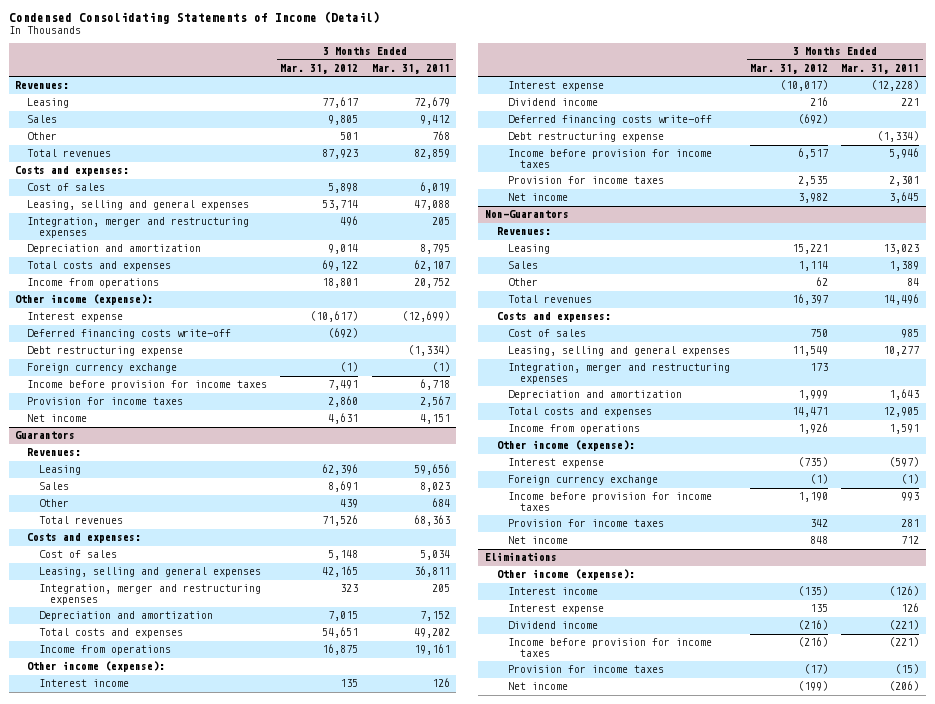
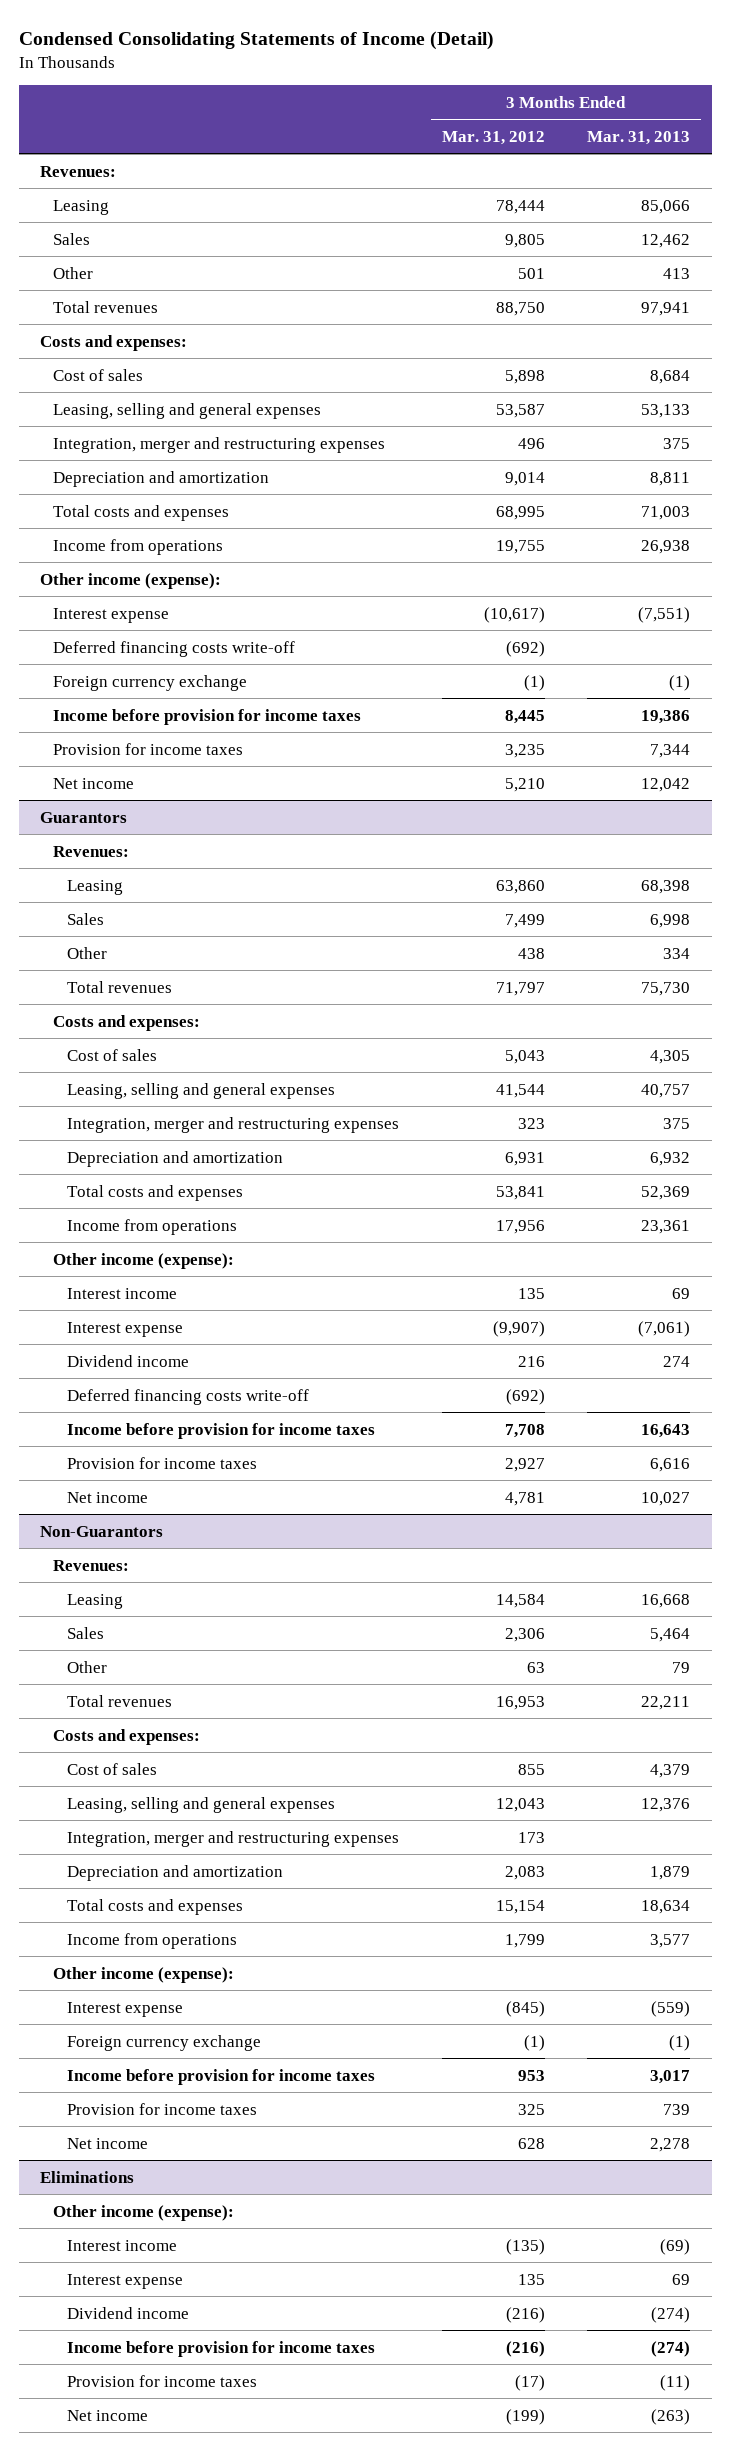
- | 3 Months Ended Mar. 31, 2012 | 3 Months Ended Mar. 31, 2011
+ | 3 Months Ended Mar. 31, 2012 | 3 Months Ended Mar. 31, 2013
- Leasing | 77,617 | 72,679
+ Leasing | 78,444 | 85,066
- Total revenues | 87,923 | 82,859
+ Total revenues | 88,750 | 97,941
- Leasing, selling and general expenses | 53,714 | 47,088
+ Leasing, selling and general expenses | 53,587 | 53,133
- Total costs and expenses | 69,122 | 62,107
- Income from operations | 18,801 | 20,752
+ Total costs and expenses | 68,995 | 71,003
+ Income from operations | 19,755 | 26,938
- Debt restructuring expense | | (1,334)
- Income before provision for income taxes | 7,491 | 6,718
- Provision for income taxes | 2,860 | 2,567
- Net income | 4,631 | 4,151
+ Income before provision for income taxes | 8,445 | 19,386
+ Provision for income taxes | 3,235 | 7,344
+ Net income | 5,210 | 12,042
@ Guarantors
- Leasing | 62,396 | 59,656
- Sales | 8,691 | 8,023
- Other | 439 | 684
- Total revenues | 71,526 | 68,363
+ Leasing | 63,860 | 68,398
+ Sales | 7,499 | 6,998
+ Other | 438 | 334
+ Total revenues | 71,797 | 75,730
- Cost of sales | 5,148 | 5,034
- Leasing, selling and general expenses | 42,165 | 36,811
+ Cost of sales | 5,043 | 4,305
+ Leasing, selling and general expenses | 41,544 | 40,757
- Depreciation and amortization | 7,015 | 7,152
- Total costs and expenses | 54,651 | 49,202
- Income from operations | 16,875 | 19,161
+ Depreciation and amortization | 6,931 | 6,932
+ Total costs and expenses | 53,841 | 52,369
+ Income from operations | 17,956 | 23,361
- Interest expense | (10,017) | (12,228)
+ Interest expense | (9,907) | (7,061)
- Debt restructuring expense | | (1,334)
- Income before provision for income taxes | 6,517 | 5,946
- Provision for income taxes | 2,535 | 2,301
- Net income | 3,982 | 3,645
+ Income before provision for income taxes | 7,708 | 16,643
+ Provision for income taxes | 2,927 | 6,616
+ Net income | 4,781 | 10,027
@ Non-Guarantors
- Leasing | 15,221 | 13,023
- Sales | 1,114 | 1,389
- Other | 62 | 84
- Total revenues | 16,397 | 14,496
+ Leasing | 14,584 | 16,668
+ Sales | 2,306 | 5,464
+ Other | 63 | 79
+ Total revenues | 16,953 | 22,211
- Cost of sales | 750 | 985
- Leasing, selling and general expenses | 11,549 | 10,277
+ Cost of sales | 855 | 4,379
+ Leasing, selling and general expenses | 12,043 | 12,376
- Depreciation and amortization | 1,999 | 1,643
- Total costs and expenses | 14,471 | 12,905
- Income from operations | 1,926 | 1,591
+ Depreciation and amortization | 2,083 | 1,879
+ Total costs and expenses | 15,154 | 18,634
+ Income from operations | 1,799 | 3,577
- Interest expense | (735) | (597)
+ Interest expense | (845) | (559)
- Income before provision for income taxes | 1,190 | 993
- Provision for income taxes | 342 | 281
- Net income | 848 | 712
+ Income before provision for income taxes | 953 | 3,017
+ Provision for income taxes | 325 | 739
+ Net income | 628 | 2,278

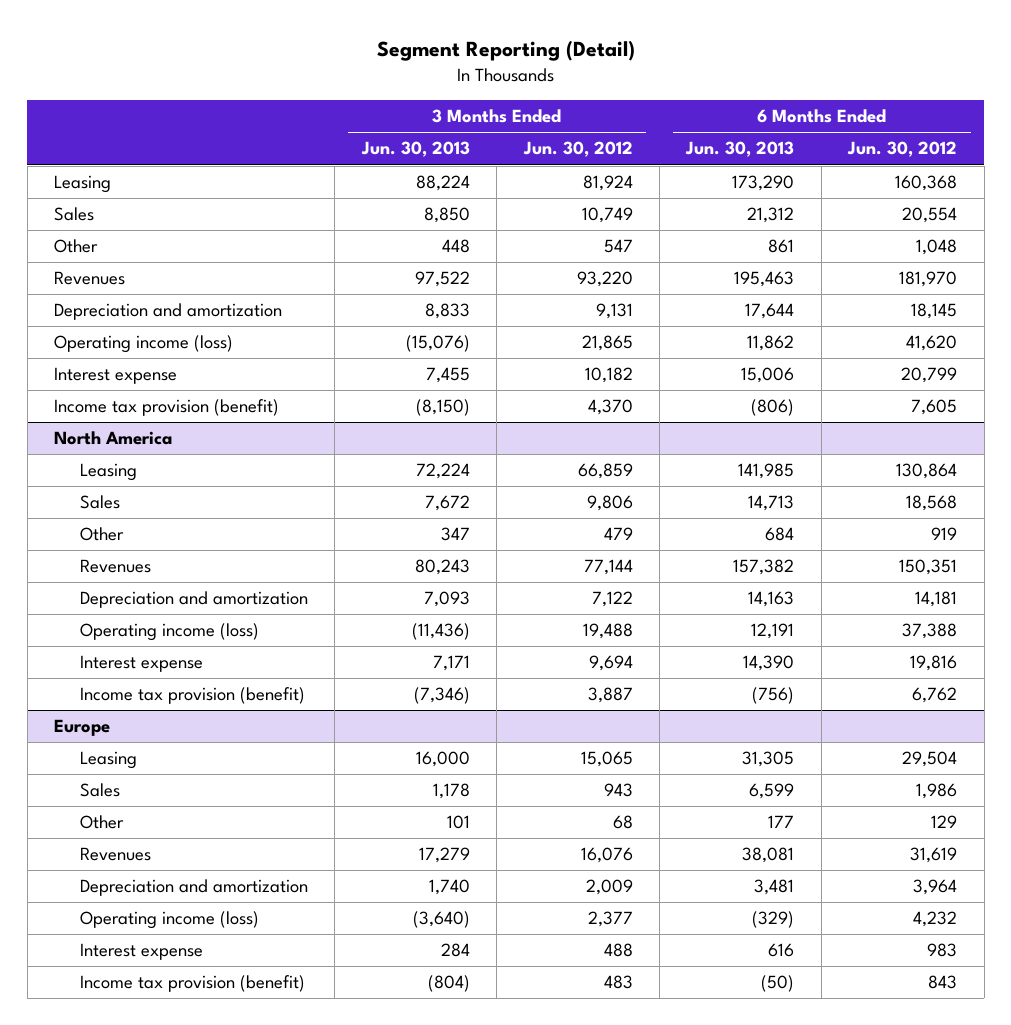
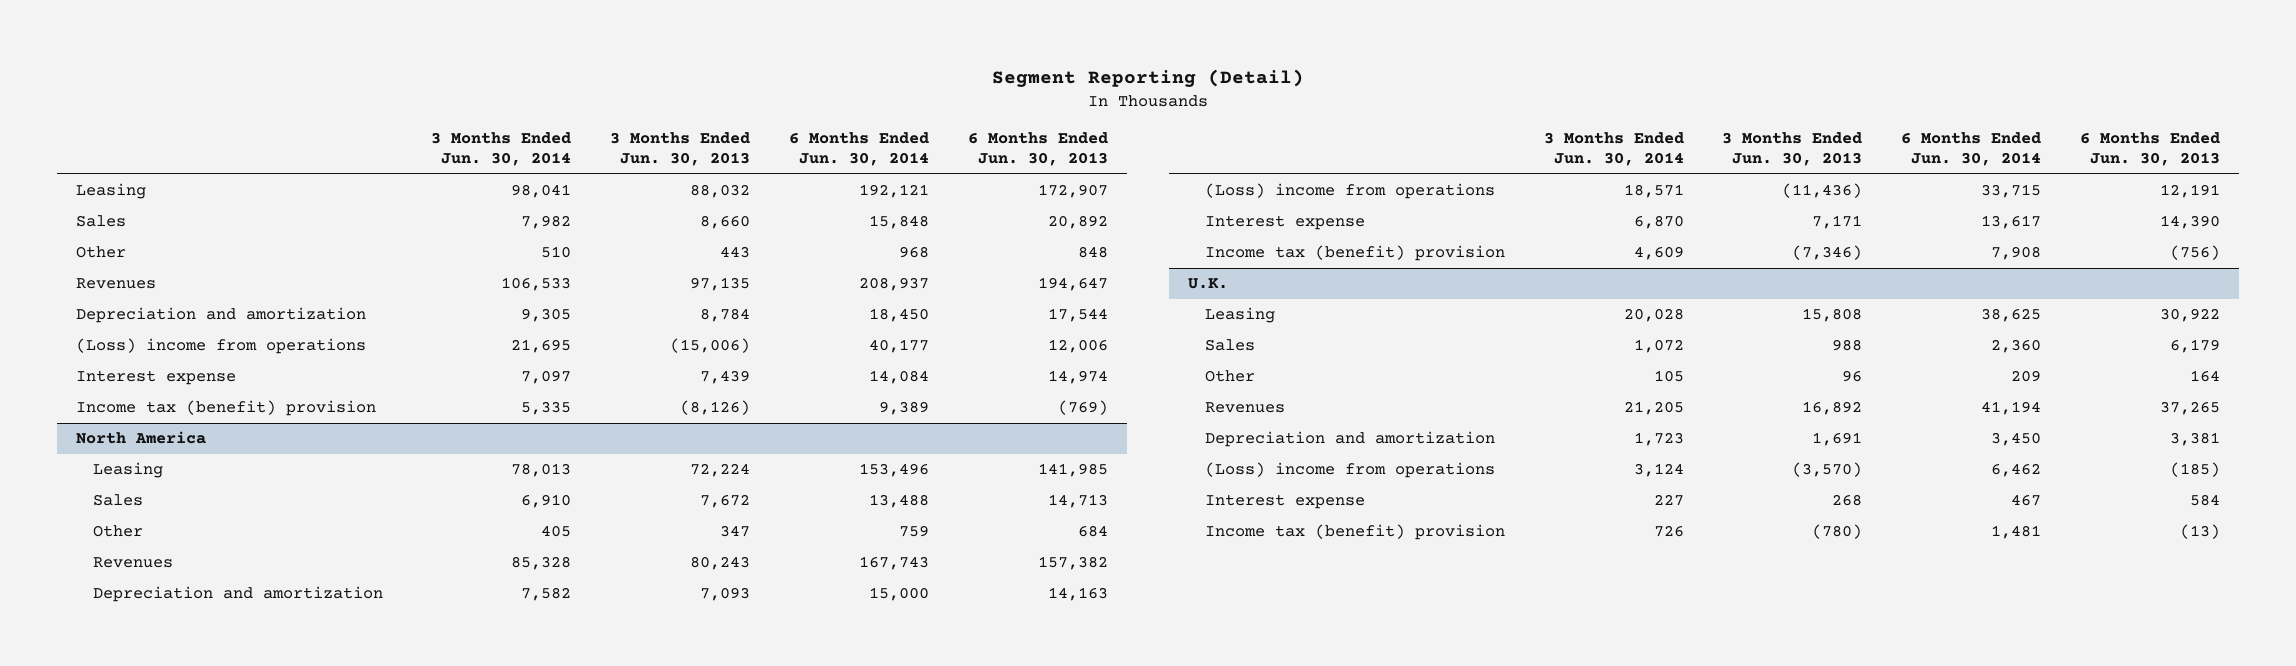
- | 3 Months Ended Jun. 30, 2013 | 3 Months Ended Jun. 30, 2012 | 6 Months Ended Jun. 30, 2013 | 6 Months Ended Jun. 30, 2012
+ | 3 Months Ended Jun. 30, 2014 | 3 Months Ended Jun. 30, 2013 | 6 Months Ended Jun. 30, 2014 | 6 Months Ended Jun. 30, 2013
- Leasing | 88,224 | 81,924 | 173,290 | 160,368
- Sales | 8,850 | 10,749 | 21,312 | 20,554
- Other | 448 | 547 | 861 | 1,048
- Revenues | 97,522 | 93,220 | 195,463 | 181,970
- Depreciation and amortization | 8,833 | 9,131 | 17,644 | 18,145
- Operating income (loss) | (15,076) | 21,865 | 11,862 | 41,620
- Interest expense | 7,455 | 10,182 | 15,006 | 20,799
- Income tax provision (benefit) | (8,150) | 4,370 | (806) | 7,605
+ Leasing | 98,041 | 88,032 | 192,121 | 172,907
+ Sales | 7,982 | 8,660 | 15,848 | 20,892
+ Other | 510 | 443 | 968 | 848
+ Revenues | 106,533 | 97,135 | 208,937 | 194,647
+ Depreciation and amortization | 9,305 | 8,784 | 18,450 | 17,544
+ (Loss) income from operations | 21,695 | (15,006) | 40,177 | 12,006
+ Interest expense | 7,097 | 7,439 | 14,084 | 14,974
+ Income tax (benefit) provision | 5,335 | (8,126) | 9,389 | (769)
@ North America
- Operating income (loss) | (11,436) | 19,488 | 12,191 | 37,388
+ (Loss) income from operations | 18,571 | (11,436) | 33,715 | 12,191
- Income tax provision (benefit) | (7,346) | 3,887 | (756) | 6,762
- Europe
- Leasing | 16,000 | 15,065 | 31,305 | 29,504
- Sales | 1,178 | 943 | 6,599 | 1,986
- Other | 101 | 68 | 177 | 129
- Revenues | 17,279 | 16,076 | 38,081 | 31,619
- Depreciation and amortization | 1,740 | 2,009 | 3,481 | 3,964
- Operating income (loss) | (3,640) | 2,377 | (329) | 4,232
- Interest expense | 284 | 488 | 616 | 983
- Income tax provision (benefit) | (804) | 483 | (50) | 843
@ North America
+ Income tax (benefit) provision | 4,609 | (7,346) | 7,908 | (756)
+ U.K.
+ Leasing | 20,028 | 15,808 | 38,625 | 30,922
+ Sales | 1,072 | 988 | 2,360 | 6,179
+ Other | 105 | 96 | 209 | 164
+ Revenues | 21,205 | 16,892 | 41,194 | 37,265
+ Depreciation and amortization | 1,723 | 1,691 | 3,450 | 3,381
+ (Loss) income from operations | 3,124 | (3,570) | 6,462 | (185)
+ Interest expense | 227 | 268 | 467 | 584
+ Income tax (benefit) provision | 726 | (780) | 1,481 | (13)

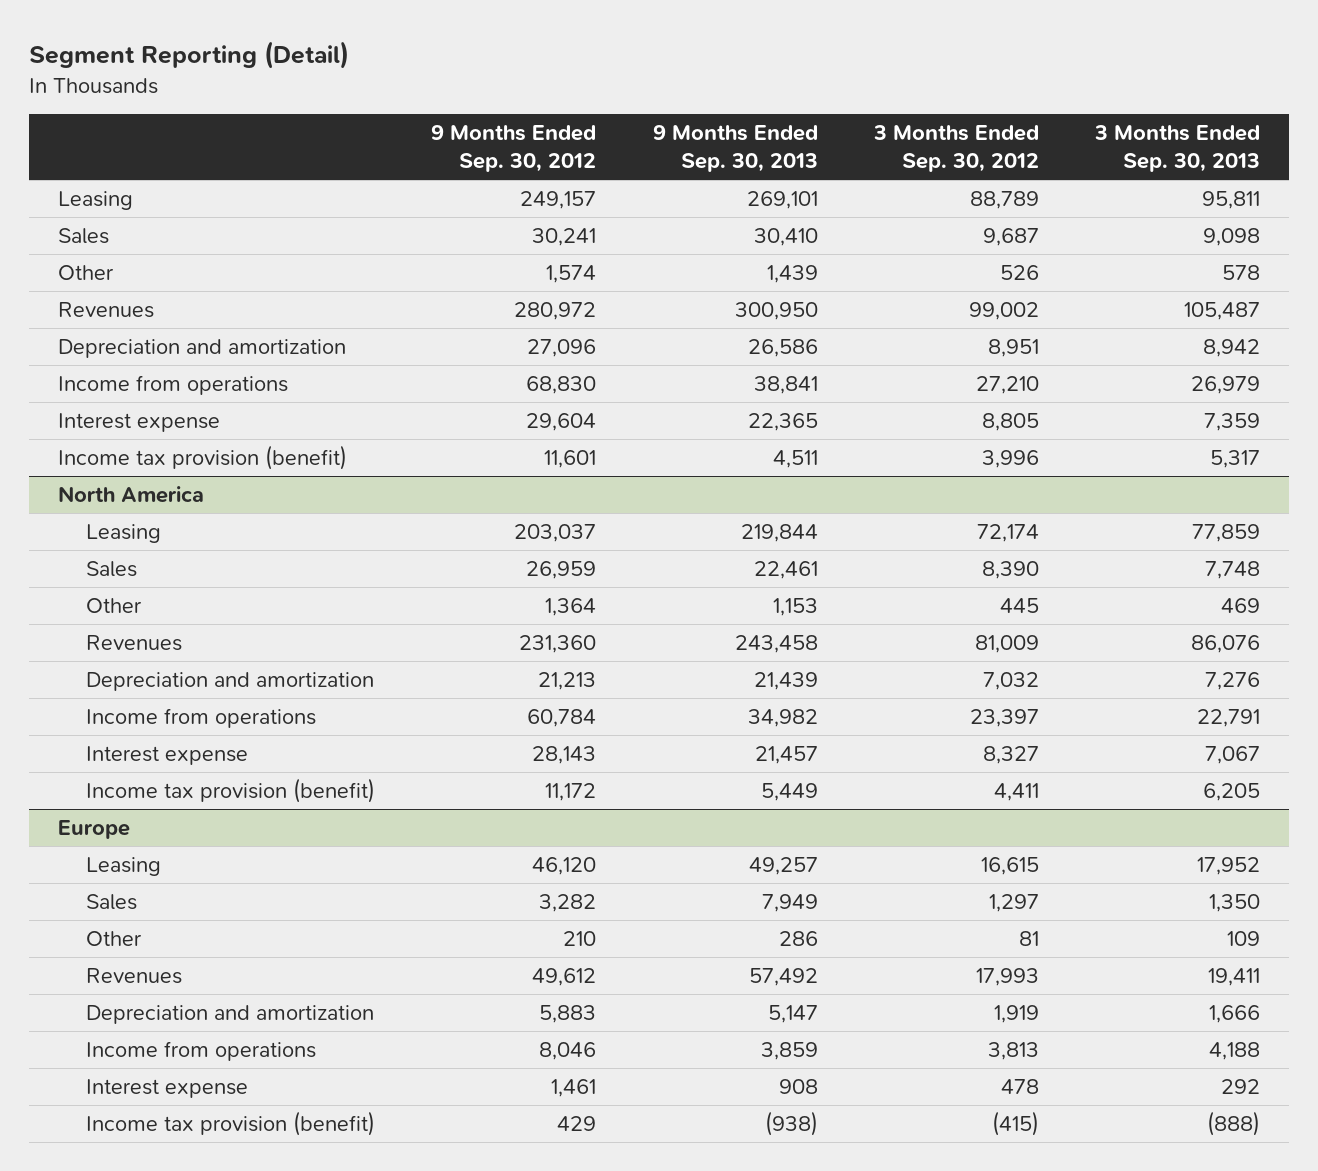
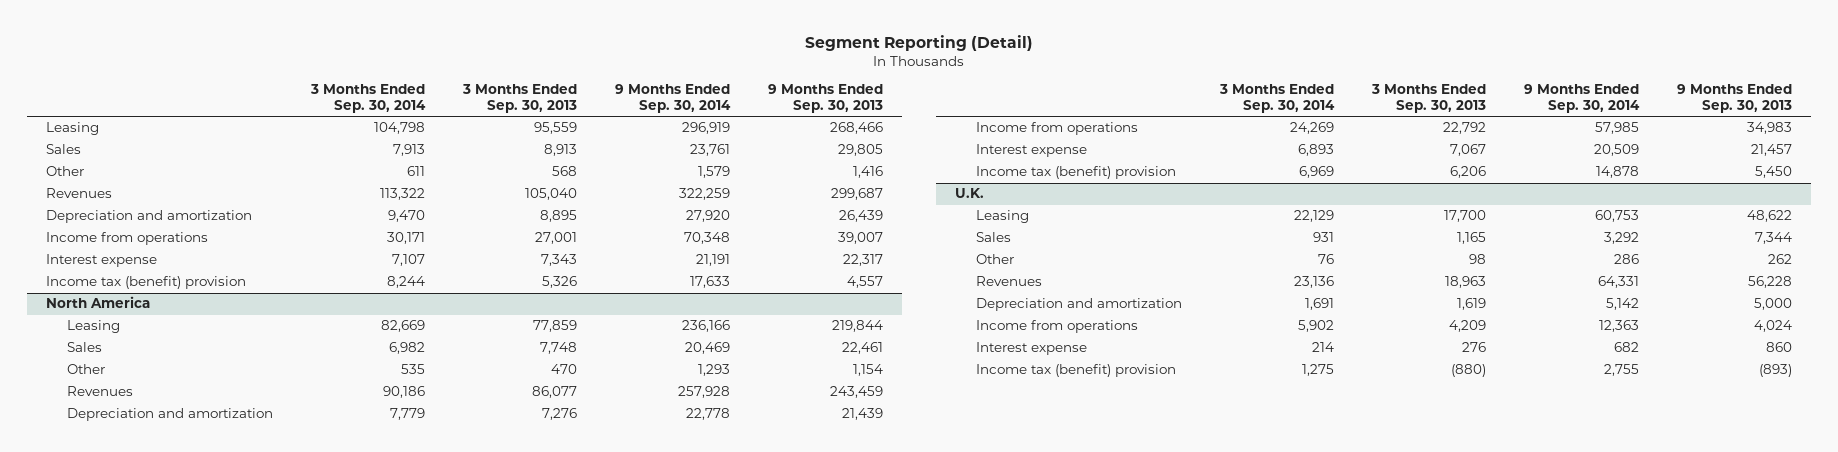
- | 9 Months Ended Sep. 30, 2012 | 9 Months Ended Sep. 30, 2013 | 3 Months Ended Sep. 30, 2012 | 3 Months Ended Sep. 30, 2013
+ | 3 Months Ended Sep. 30, 2014 | 3 Months Ended Sep. 30, 2013 | 9 Months Ended Sep. 30, 2014 | 9 Months Ended Sep. 30, 2013
- Leasing | 249,157 | 269,101 | 88,789 | 95,811
- Sales | 30,241 | 30,410 | 9,687 | 9,098
- Other | 1,574 | 1,439 | 526 | 578
- Revenues | 280,972 | 300,950 | 99,002 | 105,487
- Depreciation and amortization | 27,096 | 26,586 | 8,951 | 8,942
- Income from operations | 68,830 | 38,841 | 27,210 | 26,979
- Interest expense | 29,604 | 22,365 | 8,805 | 7,359
- Income tax provision (benefit) | 11,601 | 4,511 | 3,996 | 5,317
+ Leasing | 104,798 | 95,559 | 296,919 | 268,466
+ Sales | 7,913 | 8,913 | 23,761 | 29,805
+ Other | 611 | 568 | 1,579 | 1,416
+ Revenues | 113,322 | 105,040 | 322,259 | 299,687
+ Depreciation and amortization | 9,470 | 8,895 | 27,920 | 26,439
+ Income from operations | 30,171 | 27,001 | 70,348 | 39,007
+ Interest expense | 7,107 | 7,343 | 21,191 | 22,317
+ Income tax (benefit) provision | 8,244 | 5,326 | 17,633 | 4,557
@ North America
- Other | 1,364 | 1,153 | 445 | 469
- Revenues | 231,360 | 243,458 | 81,009 | 86,076
+ Other | 535 | 470 | 1,293 | 1,154
+ Revenues | 90,186 | 86,077 | 257,928 | 243,459
- Income from operations | 60,784 | 34,982 | 23,397 | 22,791
+ Income from operations | 24,269 | 22,792 | 57,985 | 34,983
- Income tax provision (benefit) | 11,172 | 5,449 | 4,411 | 6,205
- Europe
- Leasing | 46,120 | 49,257 | 16,615 | 17,952
- Sales | 3,282 | 7,949 | 1,297 | 1,350
- Other | 210 | 286 | 81 | 109
- Revenues | 49,612 | 57,492 | 17,993 | 19,411
- Depreciation and amortization | 5,883 | 5,147 | 1,919 | 1,666
- Income from operations | 8,046 | 3,859 | 3,813 | 4,188
- Interest expense | 1,461 | 908 | 478 | 292
- Income tax provision (benefit) | 429 | (938) | (415) | (888)
@ North America
+ Income tax (benefit) provision | 6,969 | 6,206 | 14,878 | 5,450
+ U.K.
+ Leasing | 22,129 | 17,700 | 60,753 | 48,622
+ Sales | 931 | 1,165 | 3,292 | 7,344
+ Other | 76 | 98 | 286 | 262
+ Revenues | 23,136 | 18,963 | 64,331 | 56,228
+ Depreciation and amortization | 1,691 | 1,619 | 5,142 | 5,000
+ Income from operations | 5,902 | 4,209 | 12,363 | 4,024
+ Interest expense | 214 | 276 | 682 | 860
+ Income tax (benefit) provision | 1,275 | (880) | 2,755 | (893)

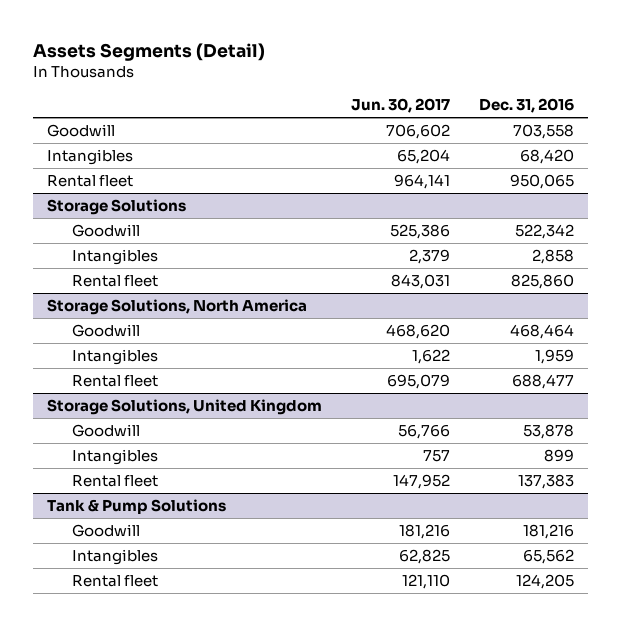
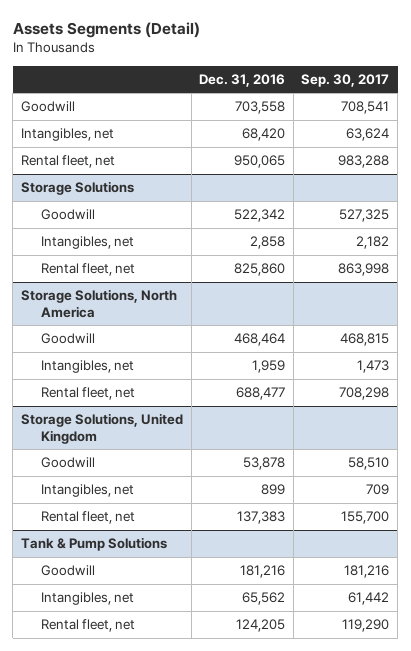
- | Jun. 30, 2017 | Dec. 31, 2016
+ | Dec. 31, 2016 | Sep. 30, 2017
- Intangibles | 65,204 | 68,420
- Rental fleet | 964,141 | 950,065
+ Intangibles, net | 68,420 | 63,624
+ Rental fleet, net | 950,065 | 983,288
@ Storage Solutions
- Intangibles | 2,379 | 2,858
- Rental fleet | 843,031 | 825,860
+ Intangibles, net | 2,858 | 2,182
+ Rental fleet, net | 825,860 | 863,998
@ Storage Solutions, North America
- Intangibles | 1,622 | 1,959
- Rental fleet | 695,079 | 688,477
+ Intangibles, net | 1,959 | 1,473
+ Rental fleet, net | 688,477 | 708,298
@ Storage Solutions, United Kingdom
- Intangibles | 757 | 899
- Rental fleet | 147,952 | 137,383
+ Intangibles, net | 899 | 709
+ Rental fleet, net | 137,383 | 155,700
@ Tank & Pump Solutions
- Intangibles | 62,825 | 65,562
- Rental fleet | 121,110 | 124,205
+ Intangibles, net | 65,562 | 61,442
+ Rental fleet, net | 124,205 | 119,290

